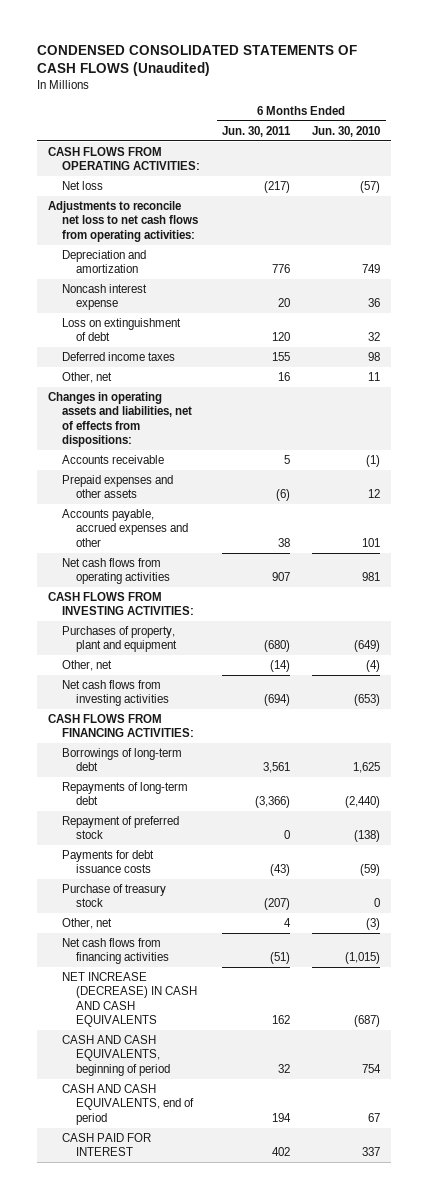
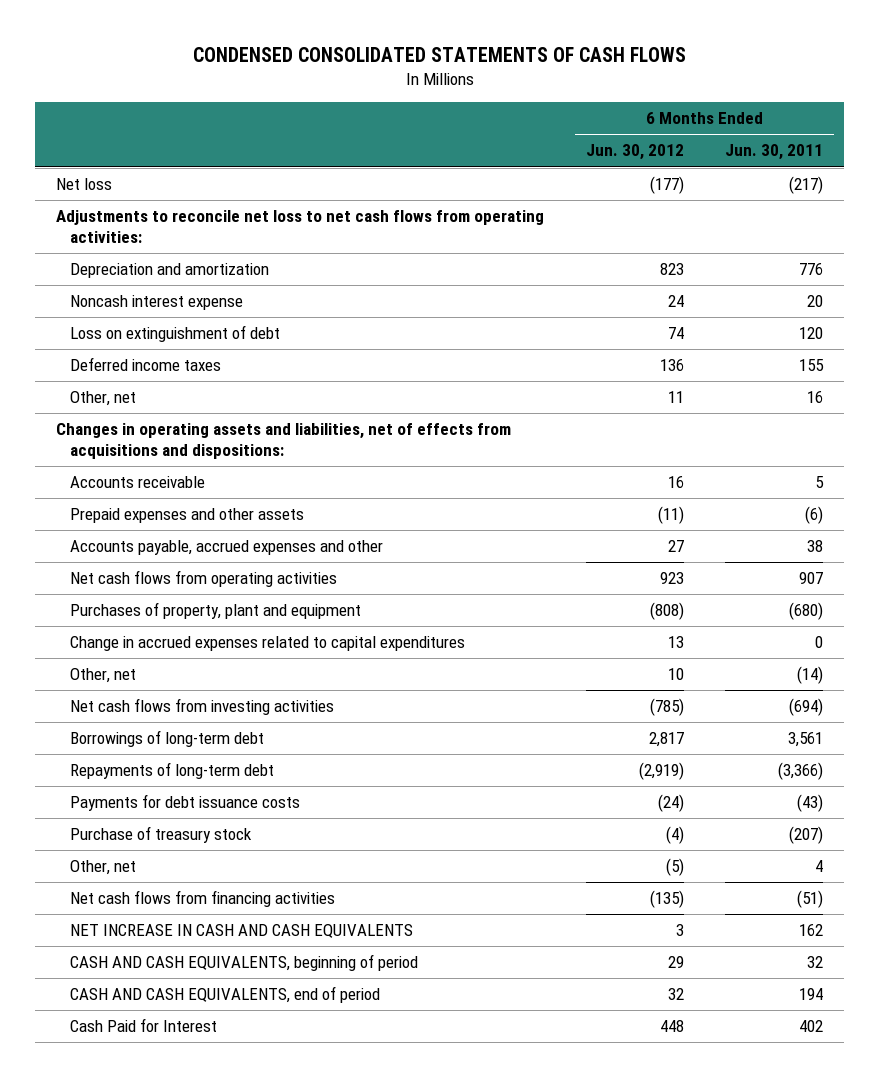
- CONDENSED CONSOLIDATED STATEMENTS OF CASH FLOWS (Unaudited)
+ CONDENSED CONSOLIDATED STATEMENTS OF CASH FLOWS
- | 6 Months Ended Jun. 30, 2011 | 6 Months Ended Jun. 30, 2010
+ | 6 Months Ended Jun. 30, 2012 | 6 Months Ended Jun. 30, 2011
- CASH FLOWS FROM OPERATING ACTIVITIES:
- Changes in operating assets and liabilities, net of effects from dispositions:
+ Changes in operating assets and liabilities, net of effects from acquisitions and dispositions:
- CASH FLOWS FROM INVESTING ACTIVITIES:
+ Change in accrued expenses related to capital expenditures | 13 | 0
- CASH FLOWS FROM FINANCING ACTIVITIES:
- Repayment of preferred stock | 0 | (138)
- NET INCREASE (DECREASE) IN CASH AND CASH EQUIVALENTS | 162 | (687)
+ NET INCREASE IN CASH AND CASH EQUIVALENTS | 3 | 162
- CASH PAID FOR INTEREST | 402 | 337
+ Cash Paid for Interest | 448 | 402

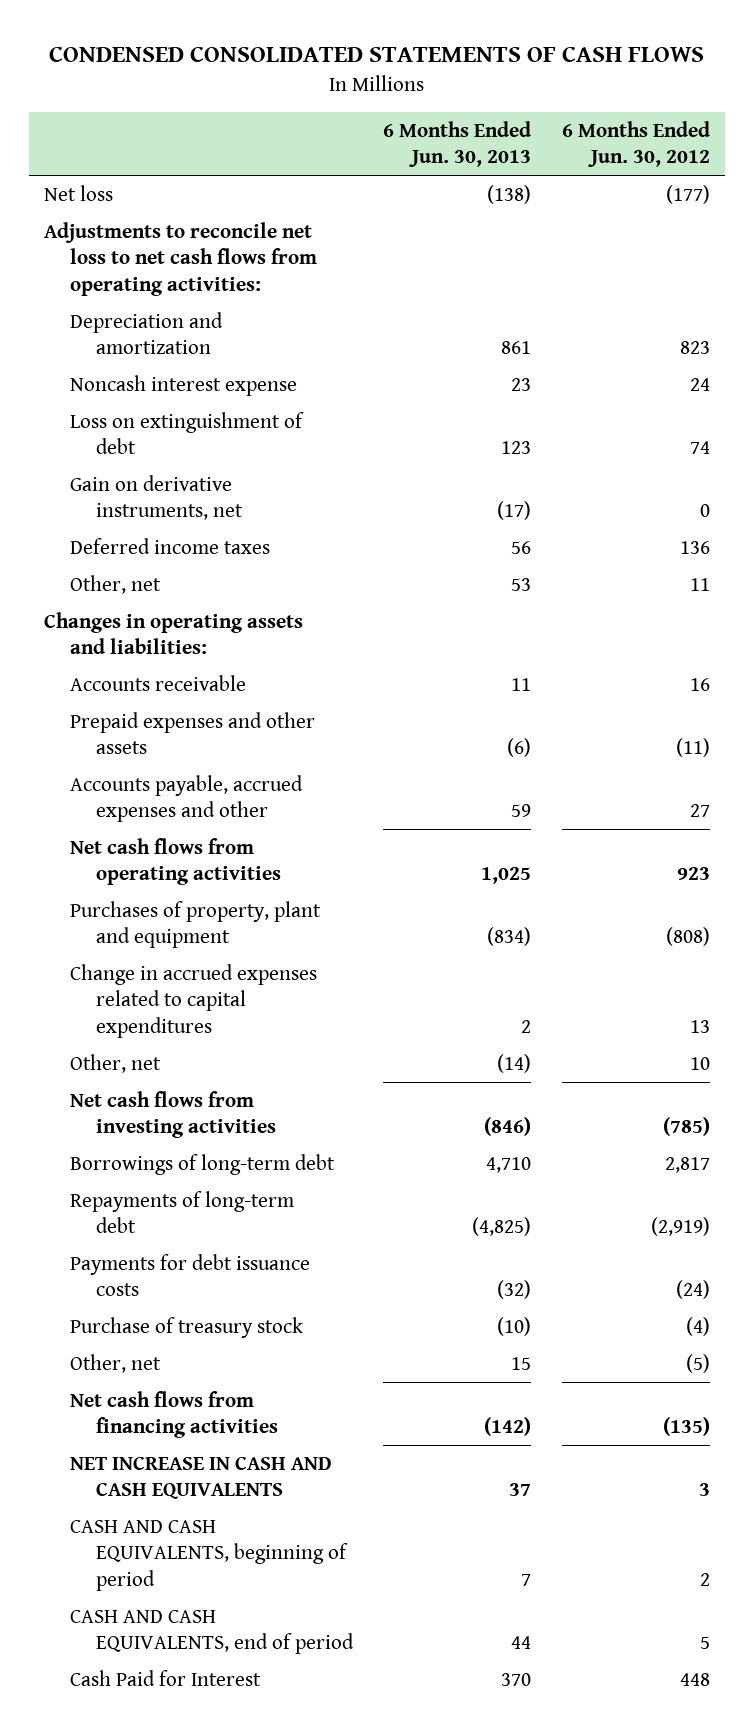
- | 6 Months Ended Jun. 30, 2012 | 6 Months Ended Jun. 30, 2011
+ | 6 Months Ended Jun. 30, 2013 | 6 Months Ended Jun. 30, 2012
+ Gain on derivative instruments, net | (17) | 0
- Changes in operating assets and liabilities, net of effects from acquisitions and dispositions:
+ Changes in operating assets and liabilities:
- CASH AND CASH EQUIVALENTS, beginning of period | 29 | 32
- CASH AND CASH EQUIVALENTS, end of period | 32 | 194
+ CASH AND CASH EQUIVALENTS, beginning of period | 7 | 2
+ CASH AND CASH EQUIVALENTS, end of period | 44 | 5

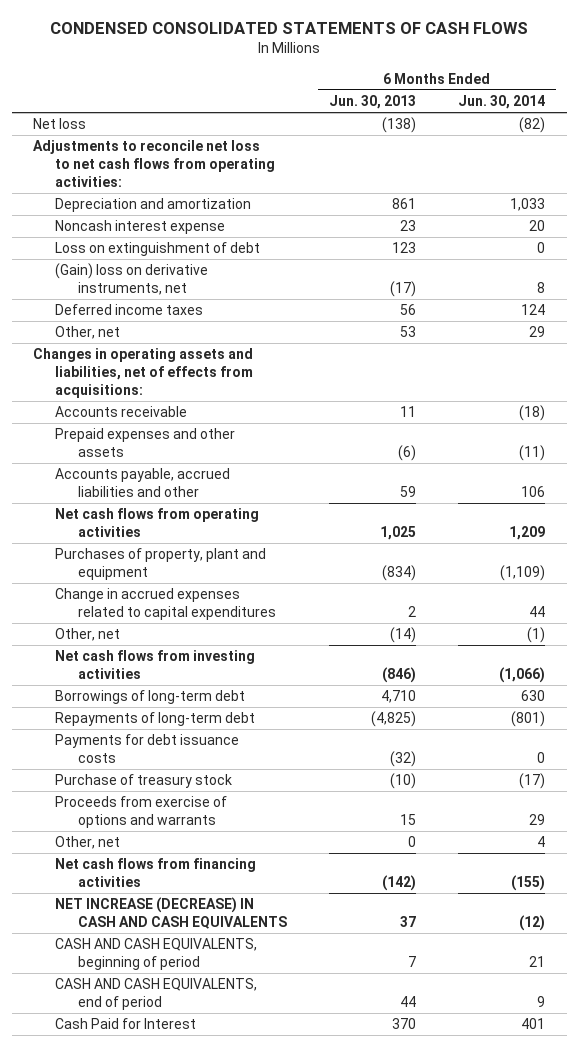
- | 6 Months Ended Jun. 30, 2013 | 6 Months Ended Jun. 30, 2012
+ | 6 Months Ended Jun. 30, 2013 | 6 Months Ended Jun. 30, 2014
- Gain on derivative instruments, net | (17) | 0
+ (Gain) loss on derivative instruments, net | (17) | 8
- Changes in operating assets and liabilities:
+ Changes in operating assets and liabilities, net of effects from acquisitions:
- Accounts payable, accrued expenses and other | 59 | 27
+ Accounts payable, accrued liabilities and other | 59 | 106
- Other, net | 15 | (5)
+ Proceeds from exercise of options and warrants | 15 | 29
+ Other, net | 0 | 4
- NET INCREASE IN CASH AND CASH EQUIVALENTS | 37 | 3
+ NET INCREASE (DECREASE) IN CASH AND CASH EQUIVALENTS | 37 | (12)

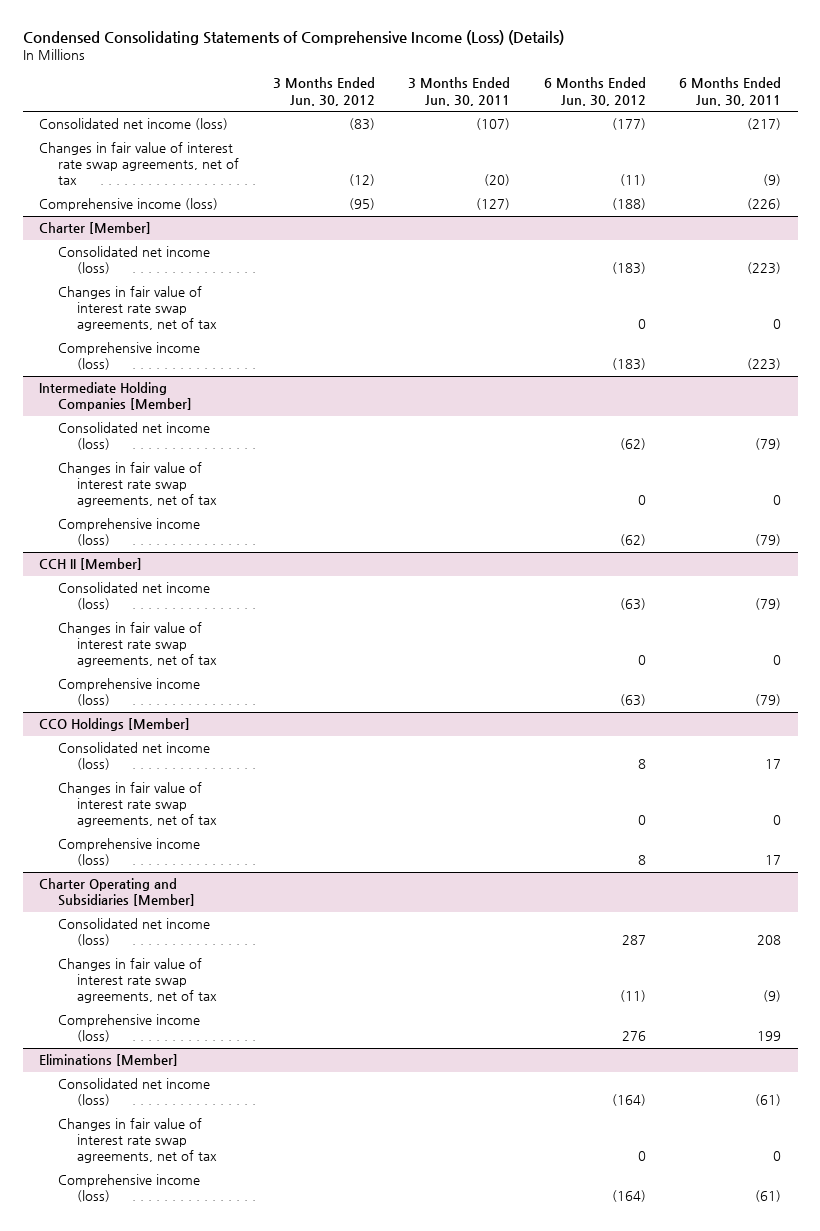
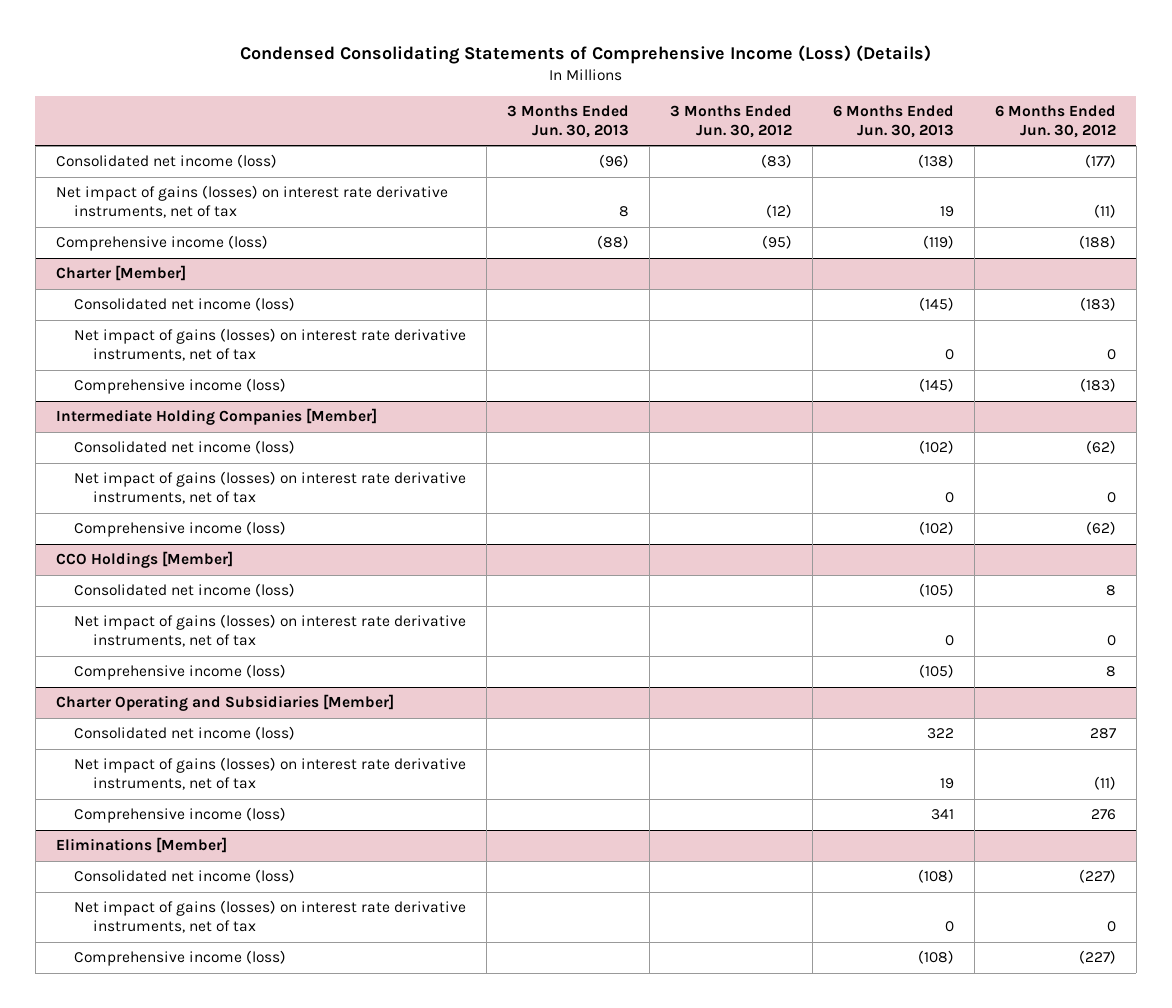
- | 3 Months Ended Jun. 30, 2012 | 3 Months Ended Jun. 30, 2011 | 6 Months Ended Jun. 30, 2012 | 6 Months Ended Jun. 30, 2011
+ | 3 Months Ended Jun. 30, 2013 | 3 Months Ended Jun. 30, 2012 | 6 Months Ended Jun. 30, 2013 | 6 Months Ended Jun. 30, 2012
- Changes in fair value of interest rate swap agreements, net of tax | (12) | (20) | (11) | (9)
+ Net impact of gains (losses) on interest rate derivative instruments, net of tax | 8 | (12) | 19 | (11)
@ Charter [Member]
- Changes in fair value of interest rate swap agreements, net of tax | | | 0 | 0
+ Net impact of gains (losses) on interest rate derivative instruments, net of tax | | | 0 | 0
@ Intermediate Holding Companies [Member]
- Changes in fair value of interest rate swap agreements, net of tax | | | 0 | 0
+ Net impact of gains (losses) on interest rate derivative instruments, net of tax | | | 0 | 0
- CCH II [Member]
- Consolidated net income (loss) | | | (63) | (79)
- Changes in fair value of interest rate swap agreements, net of tax | | | 0 | 0
- Comprehensive income (loss) | | | (63) | (79)
@ CCO Holdings [Member]
- Changes in fair value of interest rate swap agreements, net of tax | | | 0 | 0
+ Net impact of gains (losses) on interest rate derivative instruments, net of tax | | | 0 | 0
@ Charter Operating and Subsidiaries [Member]
- Changes in fair value of interest rate swap agreements, net of tax | | | (11) | (9)
+ Net impact of gains (losses) on interest rate derivative instruments, net of tax | | | 19 | (11)
@ Eliminations [Member]
- Consolidated net income (loss) | | | (164) | (61)
- Changes in fair value of interest rate swap agreements, net of tax | | | 0 | 0
- Comprehensive income (loss) | | | (164) | (61)
+ Consolidated net income (loss) | | | (108) | (227)
+ Net impact of gains (losses) on interest rate derivative instruments, net of tax | | | 0 | 0
+ Comprehensive income (loss) | | | (108) | (227)

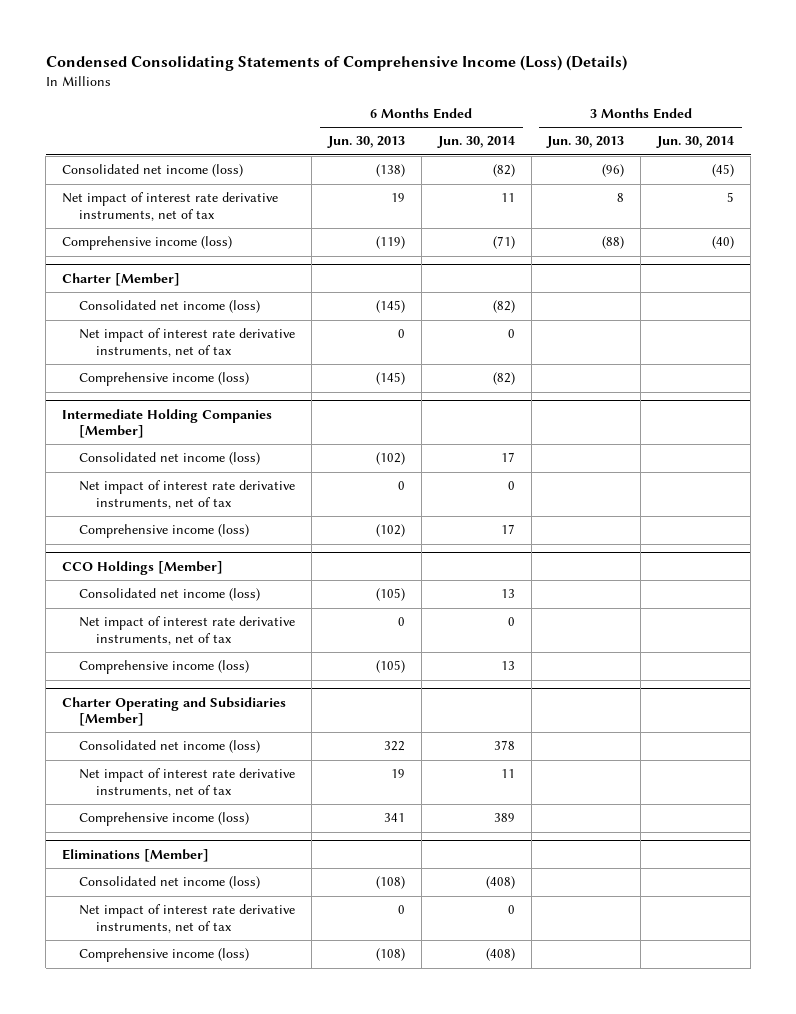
- | 3 Months Ended Jun. 30, 2013 | 3 Months Ended Jun. 30, 2012 | 6 Months Ended Jun. 30, 2013 | 6 Months Ended Jun. 30, 2012
+ | 6 Months Ended Jun. 30, 2013 | 6 Months Ended Jun. 30, 2014 | 3 Months Ended Jun. 30, 2013 | 3 Months Ended Jun. 30, 2014
- Net impact of gains (losses) on interest rate derivative instruments, net of tax | 8 | (12) | 19 | (11)
+ Net impact of interest rate derivative instruments, net of tax | 19 | 11 | 8 | 5
@ Charter [Member]
- Net impact of gains (losses) on interest rate derivative instruments, net of tax | | | 0 | 0
+ Net impact of interest rate derivative instruments, net of tax | 0 | 0 | |
@ Intermediate Holding Companies [Member]
- Net impact of gains (losses) on interest rate derivative instruments, net of tax | | | 0 | 0
+ Net impact of interest rate derivative instruments, net of tax | 0 | 0 | |
@ CCO Holdings [Member]
- Net impact of gains (losses) on interest rate derivative instruments, net of tax | | | 0 | 0
+ Net impact of interest rate derivative instruments, net of tax | 0 | 0 | |
@ Charter Operating and Subsidiaries [Member]
- Net impact of gains (losses) on interest rate derivative instruments, net of tax | | | 19 | (11)
+ Net impact of interest rate derivative instruments, net of tax | 19 | 11 | |
@ Eliminations [Member]
- Net impact of gains (losses) on interest rate derivative instruments, net of tax | | | 0 | 0
+ Net impact of interest rate derivative instruments, net of tax | 0 | 0 | |

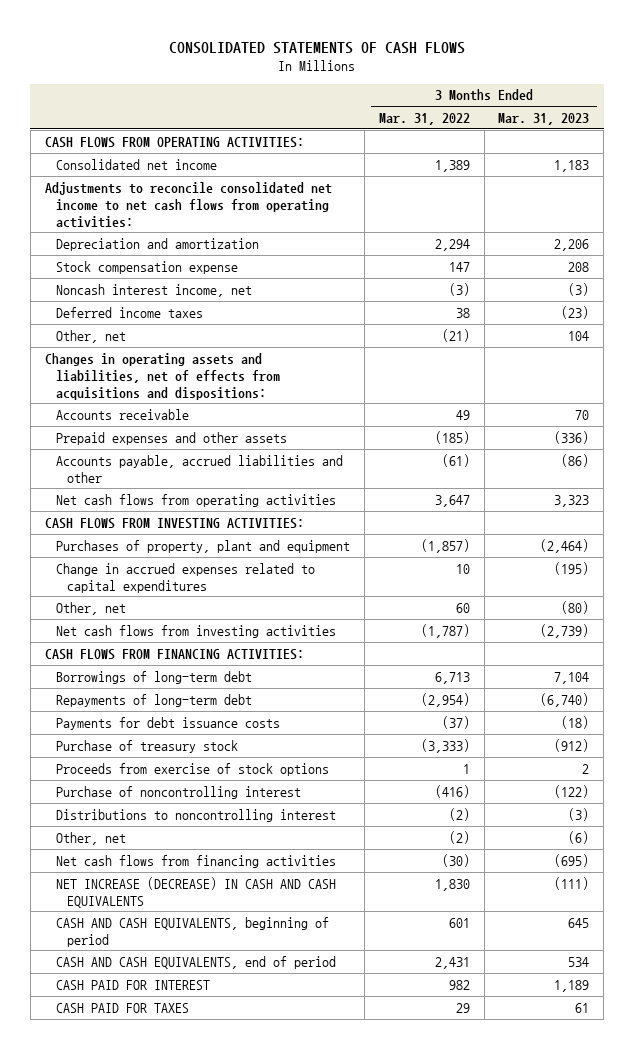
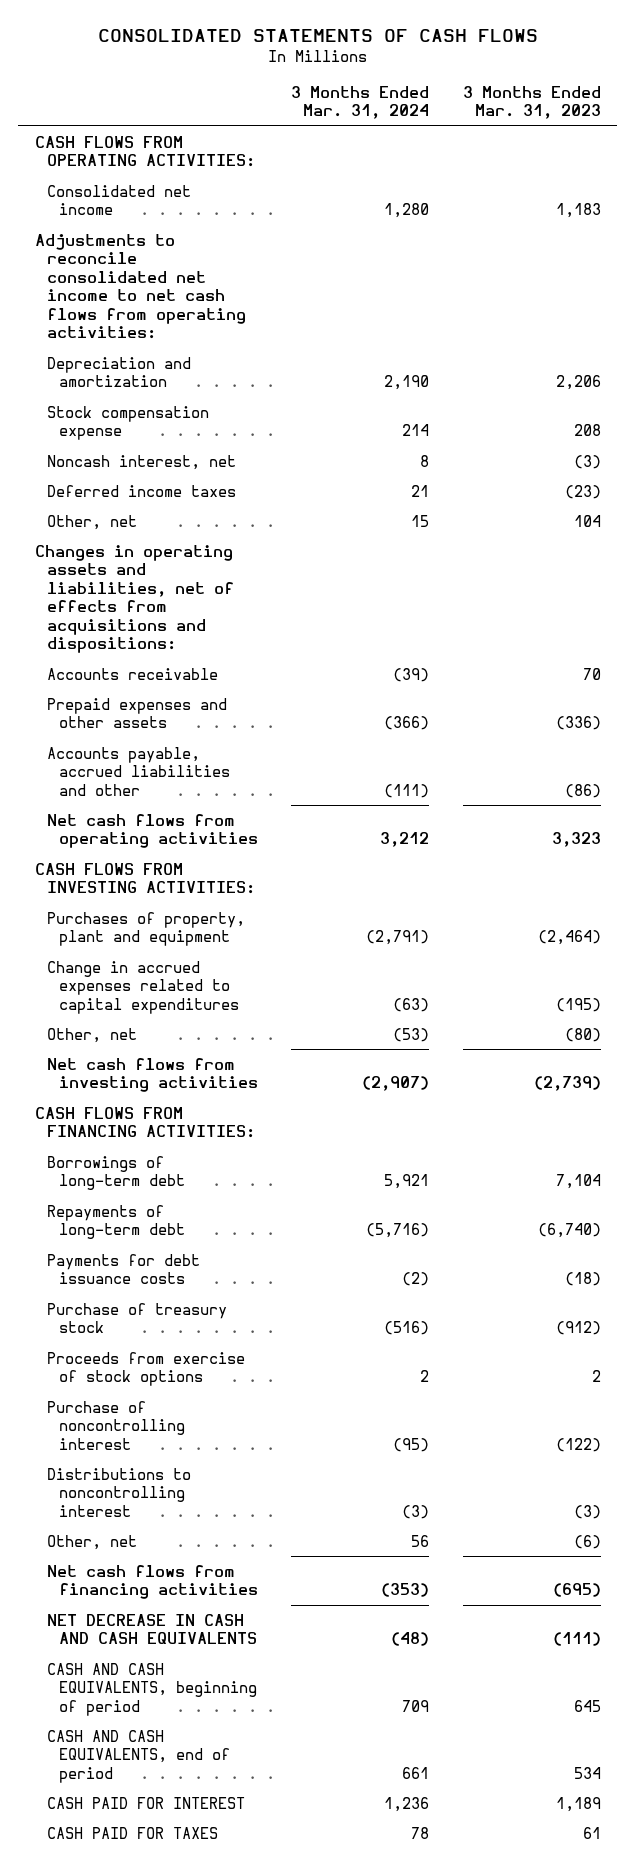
- | 3 Months Ended Mar. 31, 2022 | 3 Months Ended Mar. 31, 2023
+ | 3 Months Ended Mar. 31, 2024 | 3 Months Ended Mar. 31, 2023
- Noncash interest income, net | (3) | (3)
+ Noncash interest, net | 8 | (3)
- NET INCREASE (DECREASE) IN CASH AND CASH EQUIVALENTS | 1,830 | (111)
+ NET DECREASE IN CASH AND CASH EQUIVALENTS | (48) | (111)

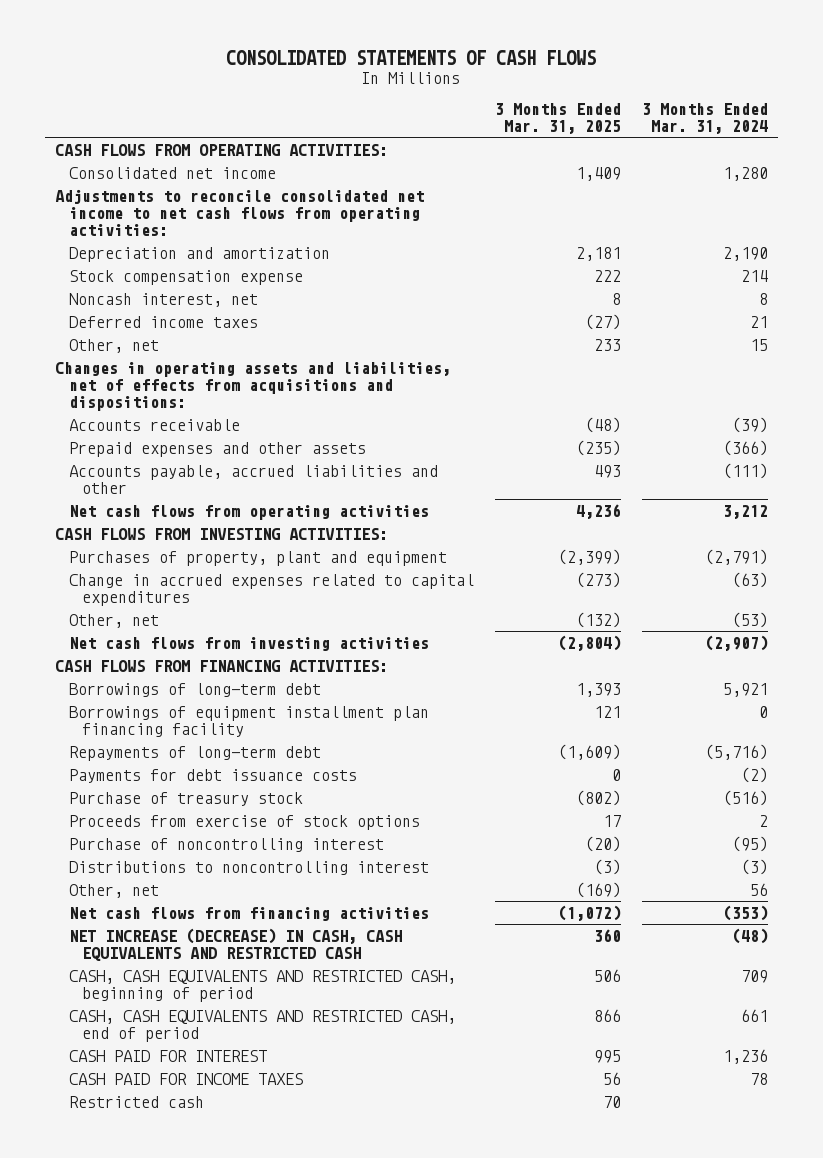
- | 3 Months Ended Mar. 31, 2024 | 3 Months Ended Mar. 31, 2023
+ | 3 Months Ended Mar. 31, 2025 | 3 Months Ended Mar. 31, 2024
+ Borrowings of equipment installment plan financing facility | 121 | 0
- NET DECREASE IN CASH AND CASH EQUIVALENTS | (48) | (111)
- CASH AND CASH EQUIVALENTS, beginning of period | 709 | 645
- CASH AND CASH EQUIVALENTS, end of period | 661 | 534
+ NET INCREASE (DECREASE) IN CASH, CASH EQUIVALENTS AND RESTRICTED CASH | 360 | (48)
+ CASH, CASH EQUIVALENTS AND RESTRICTED CASH, beginning of period | 506 | 709
+ CASH, CASH EQUIVALENTS AND RESTRICTED CASH, end of period | 866 | 661
- CASH PAID FOR TAXES | 78 | 61
+ CASH PAID FOR INCOME TAXES | 56 | 78
+ Restricted cash | 70 |

